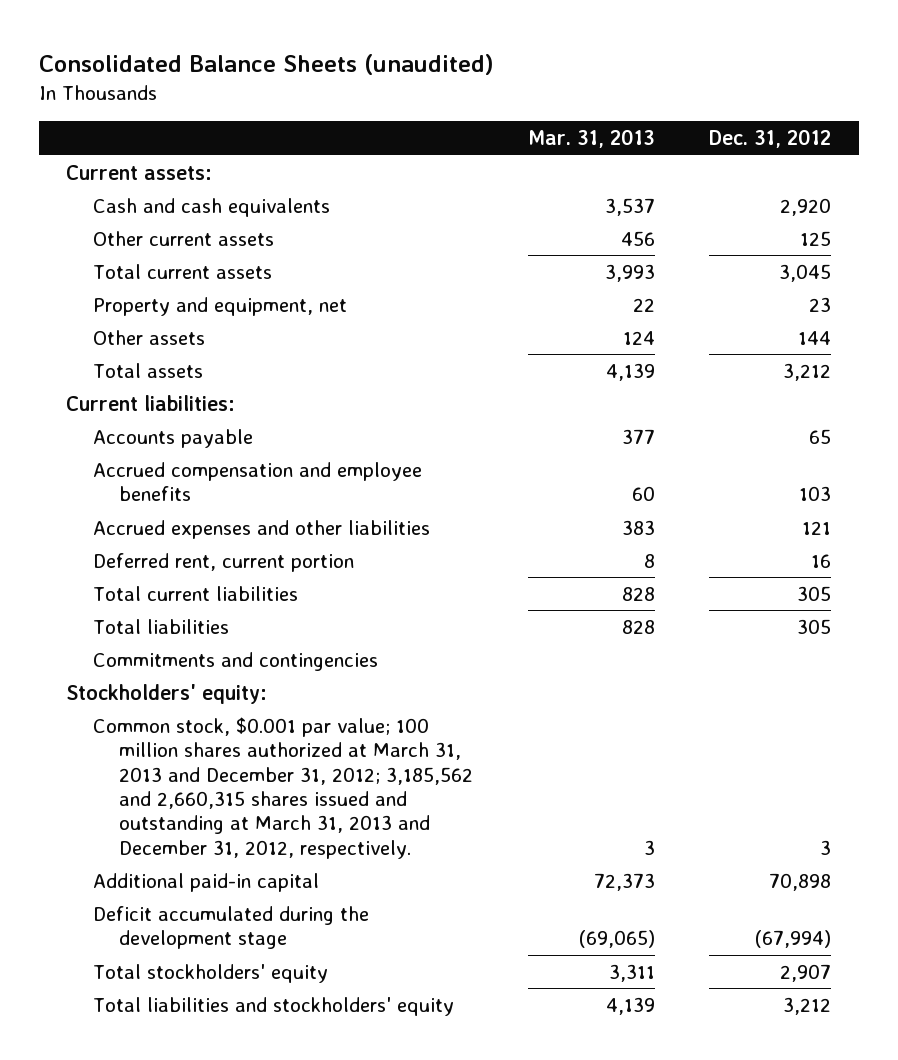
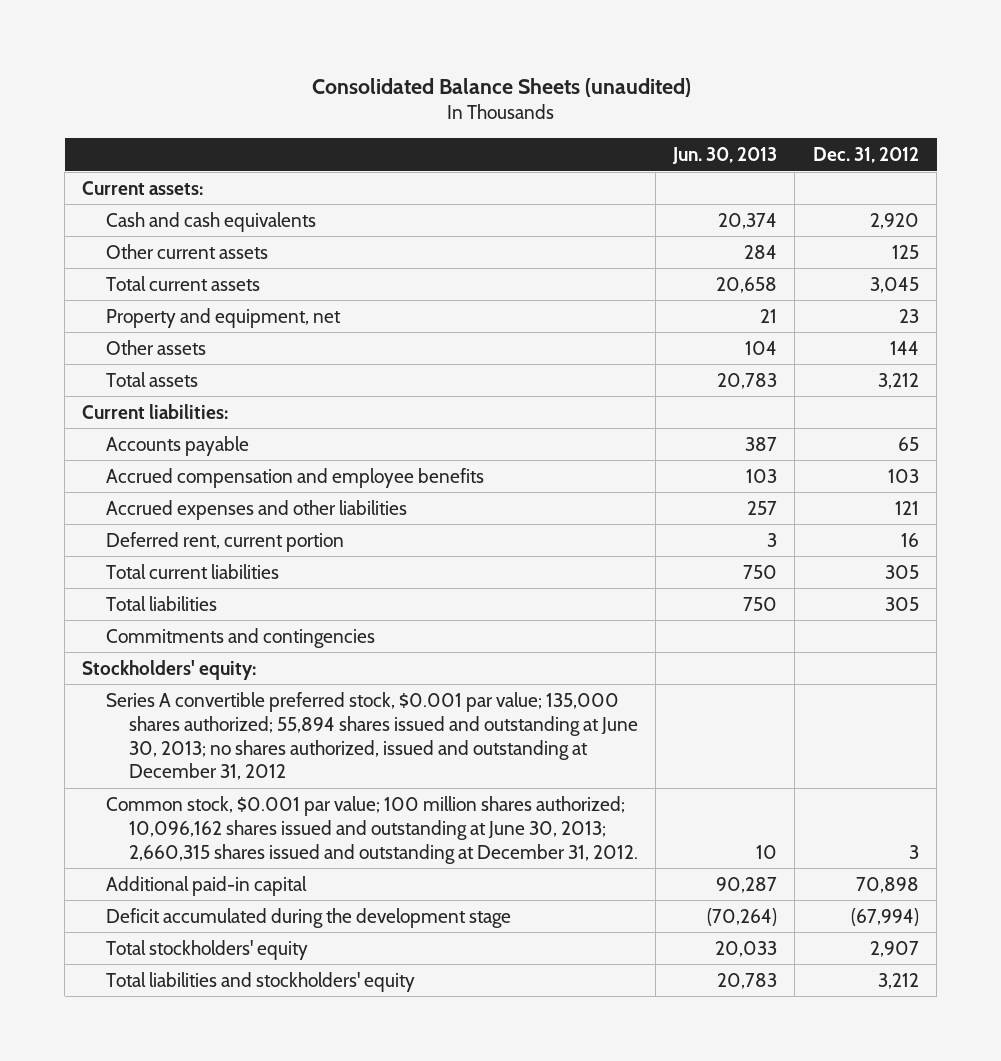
- | Mar. 31, 2013 | Dec. 31, 2012
+ | Jun. 30, 2013 | Dec. 31, 2012
- Common stock, $0.001 par value; 100 million shares authorized at March 31, 2013 and December 31, 2012; 3,185,562 and 2,660,315 shares issued and outstanding at March 31, 2013 and December 31, 2012, respectively. | 3 | 3
+ Series A convertible preferred stock, $0.001 par value; 135,000 shares authorized; 55,894 shares issued and outstanding at June 30, 2013; no shares authorized, issued and outstanding at December 31, 2012
+ Common stock, $0.001 par value; 100 million shares authorized; 10,096,162 shares issued and outstanding at June 30, 2013; 2,660,315 shares issued and outstanding at December 31, 2012. | 10 | 3

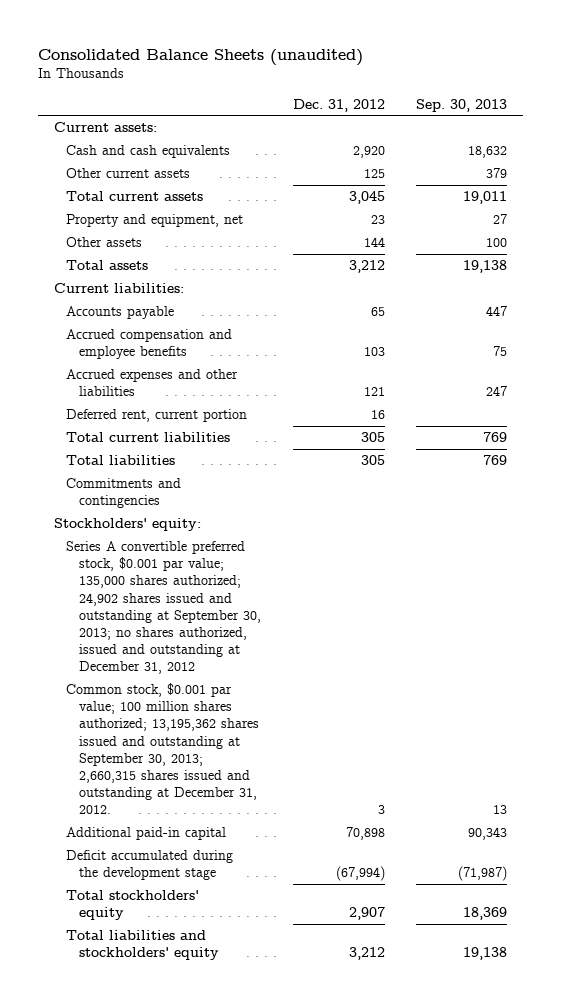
- | Jun. 30, 2013 | Dec. 31, 2012
+ | Dec. 31, 2012 | Sep. 30, 2013
- Series A convertible preferred stock, $0.001 par value; 135,000 shares authorized; 55,894 shares issued and outstanding at June 30, 2013; no shares authorized, issued and outstanding at December 31, 2012
- Common stock, $0.001 par value; 100 million shares authorized; 10,096,162 shares issued and outstanding at June 30, 2013; 2,660,315 shares issued and outstanding at December 31, 2012. | 10 | 3
+ Series A convertible preferred stock, $0.001 par value; 135,000 shares authorized; 24,902 shares issued and outstanding at September 30, 2013; no shares authorized, issued and outstanding at December 31, 2012
+ Common stock, $0.001 par value; 100 million shares authorized; 13,195,362 shares issued and outstanding at September 30, 2013; 2,660,315 shares issued and outstanding at December 31, 2012. | 3 | 13

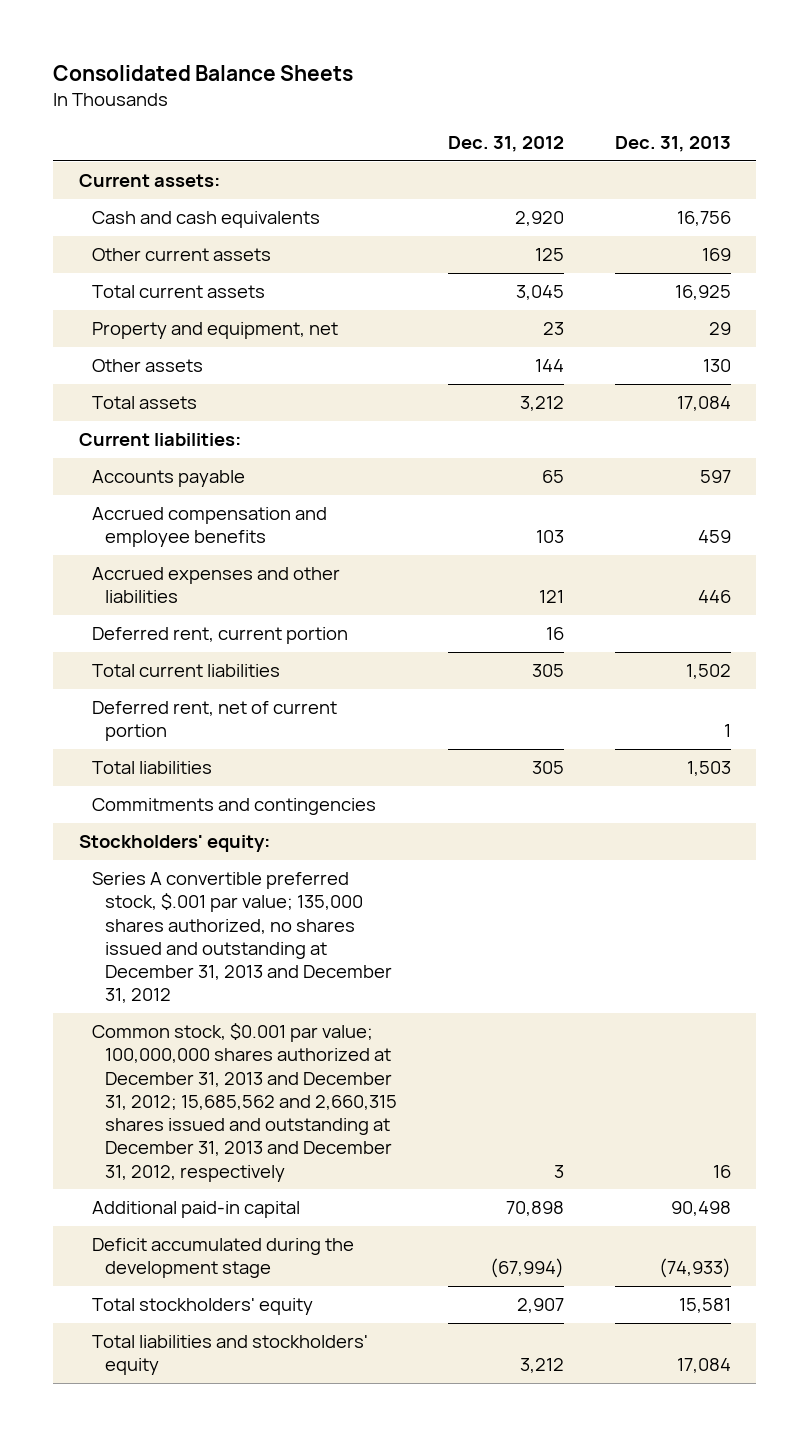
- Consolidated Balance Sheets (unaudited)
+ Consolidated Balance Sheets
- | Dec. 31, 2012 | Sep. 30, 2013
+ | Dec. 31, 2012 | Dec. 31, 2013
+ Deferred rent, net of current portion | | 1
- Series A convertible preferred stock, $0.001 par value; 135,000 shares authorized; 24,902 shares issued and outstanding at September 30, 2013; no shares authorized, issued and outstanding at December 31, 2012
- Common stock, $0.001 par value; 100 million shares authorized; 13,195,362 shares issued and outstanding at September 30, 2013; 2,660,315 shares issued and outstanding at December 31, 2012. | 3 | 13
+ Series A convertible preferred stock, $.001 par value; 135,000 shares authorized, no shares issued and outstanding at December 31, 2013 and December 31, 2012
+ Common stock, $0.001 par value; 100,000,000 shares authorized at December 31, 2013 and December 31, 2012; 15,685,562 and 2,660,315 shares issued and outstanding at December 31, 2013 and December 31, 2012, respectively | 3 | 16

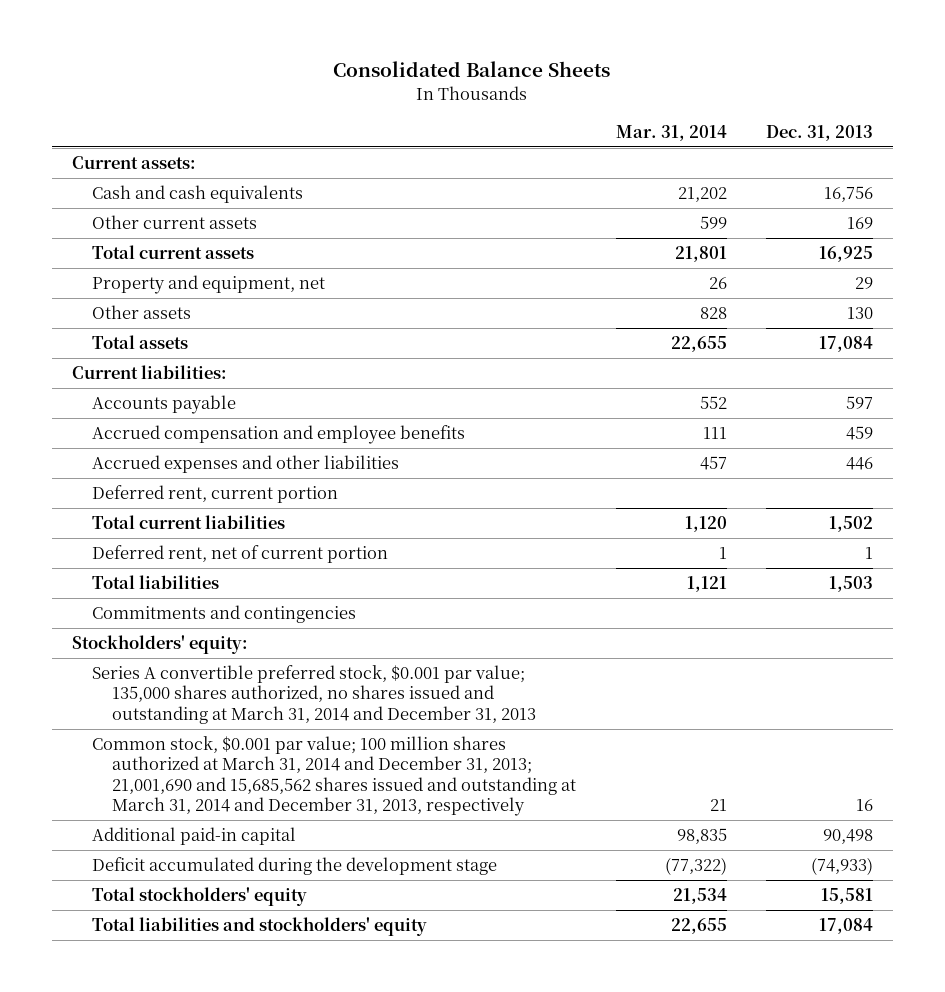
- | Dec. 31, 2012 | Dec. 31, 2013
+ | Mar. 31, 2014 | Dec. 31, 2013
- Series A convertible preferred stock, $.001 par value; 135,000 shares authorized, no shares issued and outstanding at December 31, 2013 and December 31, 2012
- Common stock, $0.001 par value; 100,000,000 shares authorized at December 31, 2013 and December 31, 2012; 15,685,562 and 2,660,315 shares issued and outstanding at December 31, 2013 and December 31, 2012, respectively | 3 | 16
+ Series A convertible preferred stock, $0.001 par value; 135,000 shares authorized, no shares issued and outstanding at March 31, 2014 and December 31, 2013
+ Common stock, $0.001 par value; 100 million shares authorized at March 31, 2014 and December 31, 2013; 21,001,690 and 15,685,562 shares issued and outstanding at March 31, 2014 and December 31, 2013, respectively | 21 | 16

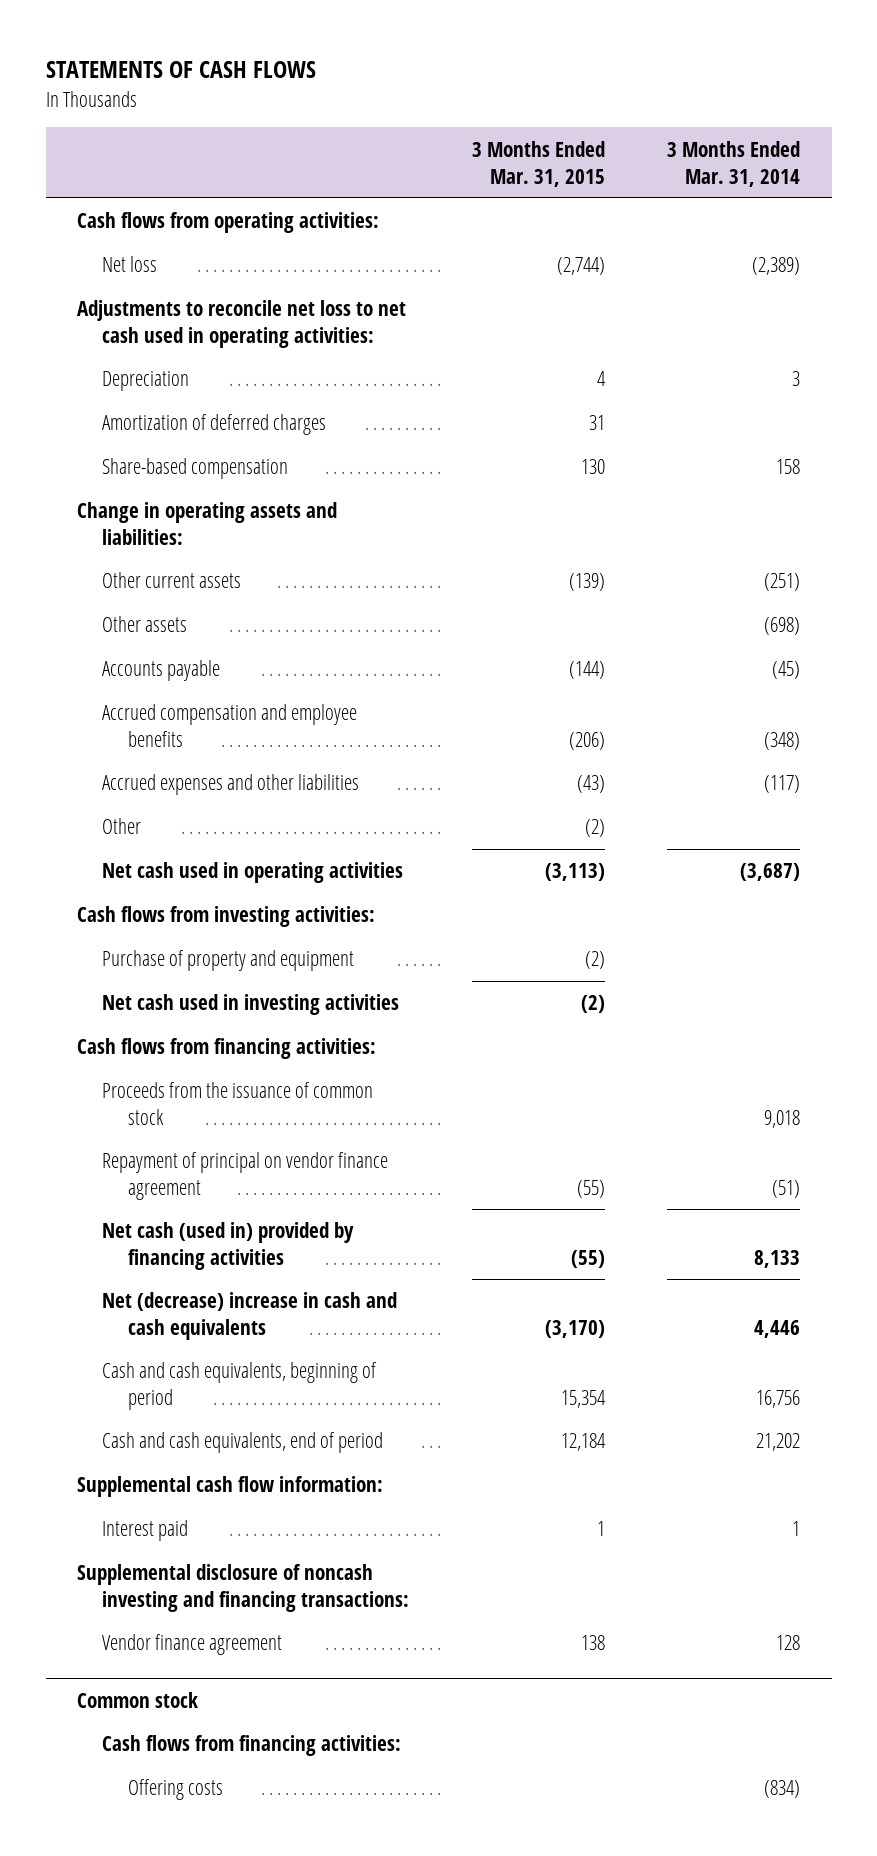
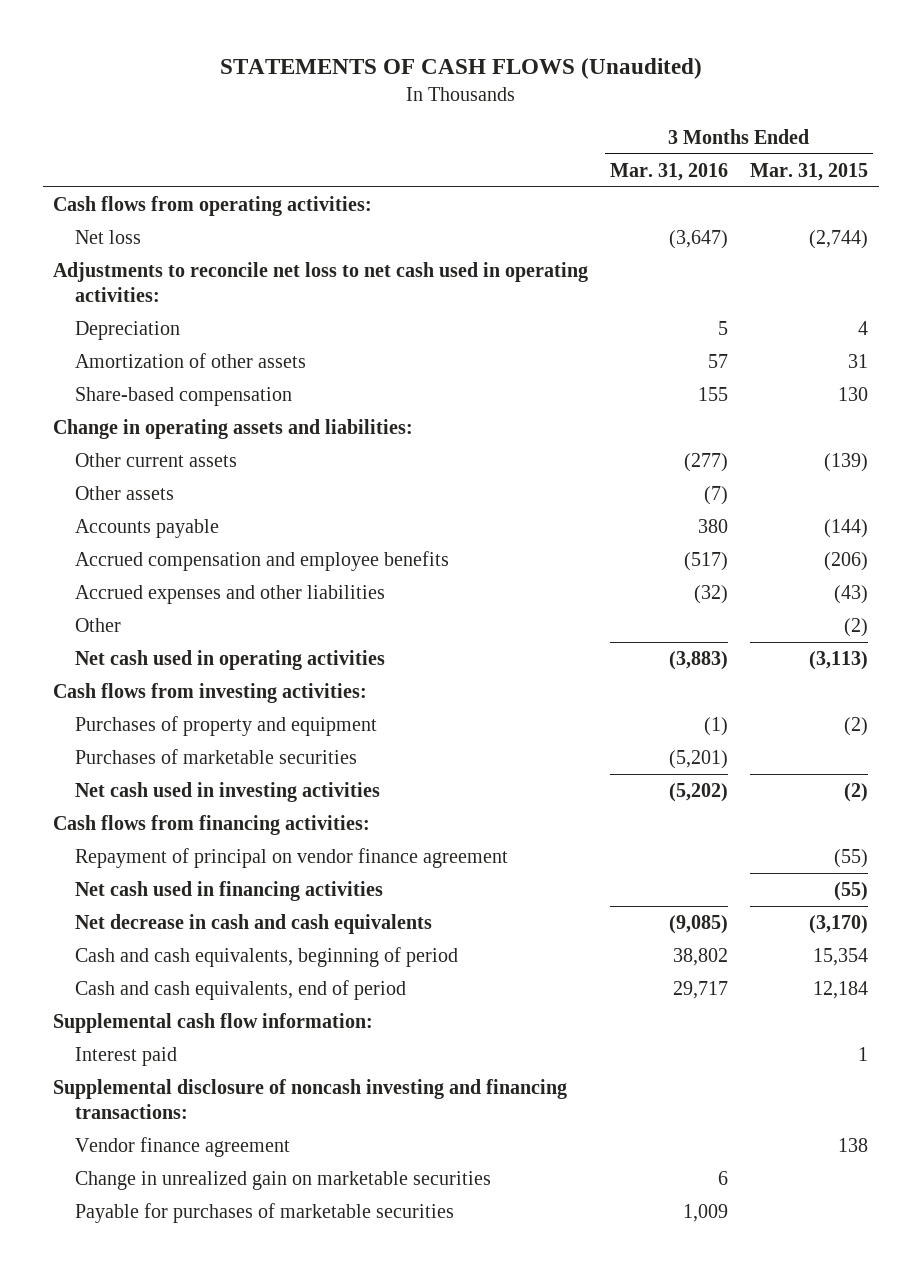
- STATEMENTS OF CASH FLOWS
+ STATEMENTS OF CASH FLOWS (Unaudited)
- | 3 Months Ended Mar. 31, 2015 | 3 Months Ended Mar. 31, 2014
+ | 3 Months Ended Mar. 31, 2016 | 3 Months Ended Mar. 31, 2015
- Amortization of deferred charges | 31 |
+ Amortization of other assets | 57 | 31
- Purchase of property and equipment | (2) |
+ Purchases of property and equipment | (1) | (2)
+ Purchases of marketable securities | (5,201) |
- Proceeds from the issuance of common stock | | 9,018
- Net cash (used in) provided by financing activities | (55) | 8,133
- Net (decrease) increase in cash and cash equivalents | (3,170) | 4,446
+ Net cash used in financing activities | | (55)
+ Net decrease in cash and cash equivalents | (9,085) | (3,170)
- Common stock
- Cash flows from financing activities:
- Offering costs | | (834)
+ Change in unrealized gain on marketable securities | 6 |
+ Payable for purchases of marketable securities | 1,009 |

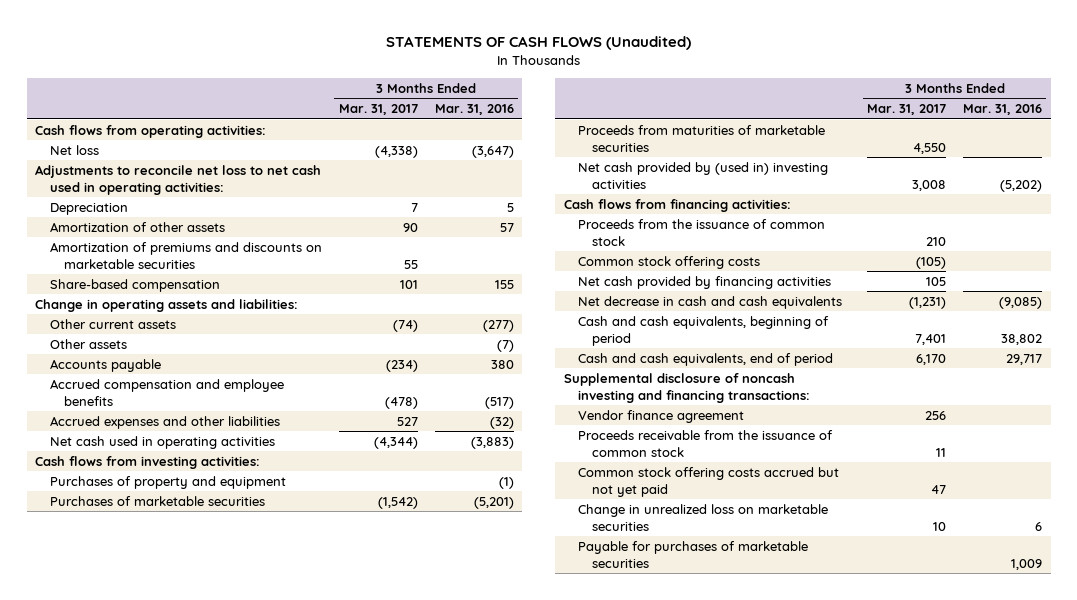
- | 3 Months Ended Mar. 31, 2016 | 3 Months Ended Mar. 31, 2015
+ | 3 Months Ended Mar. 31, 2017 | 3 Months Ended Mar. 31, 2016
+ Amortization of premiums and discounts on marketable securities | 55 |
- Other | | (2)
- Net cash used in investing activities | (5,202) | (2)
+ Proceeds from maturities of marketable securities | 4,550 |
+ Net cash provided by (used in) investing activities | 3,008 | (5,202)
- Repayment of principal on vendor finance agreement | | (55)
- Net cash used in financing activities | | (55)
+ Proceeds from the issuance of common stock | 210 |
+ Common stock offering costs | (105) |
+ Net cash provided by financing activities | 105 |
- Supplemental cash flow information:
- Interest paid | | 1
- Change in unrealized gain on marketable securities | 6 |
+ Proceeds receivable from the issuance of common stock | 11 |
+ Common stock offering costs accrued but not yet paid | 47 |
+ Change in unrealized loss on marketable securities | 10 | 6

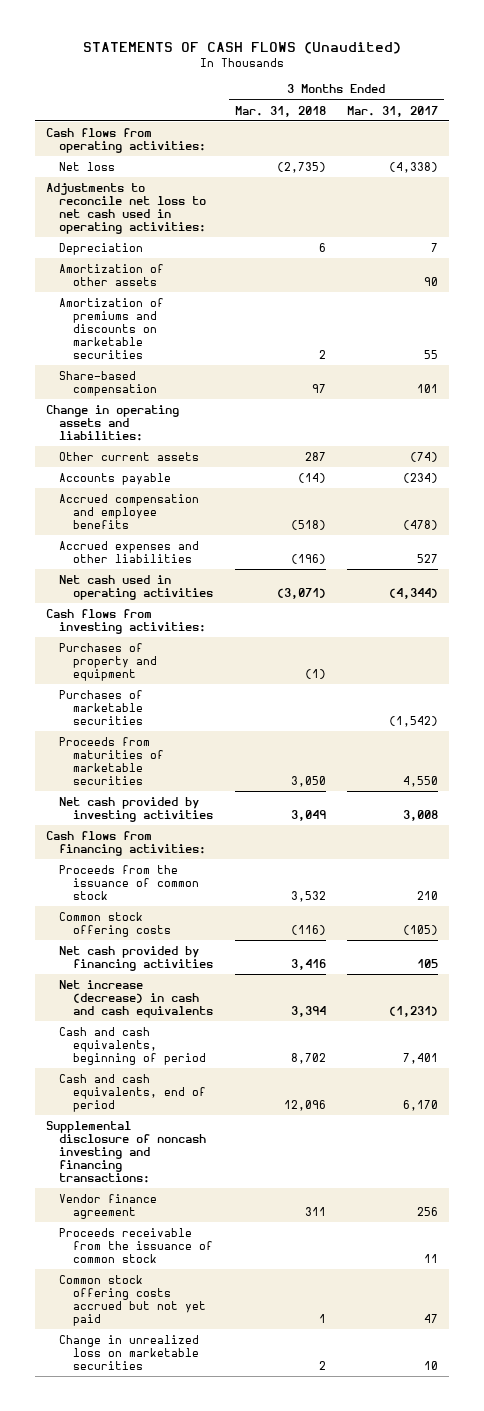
- | 3 Months Ended Mar. 31, 2017 | 3 Months Ended Mar. 31, 2016
+ | 3 Months Ended Mar. 31, 2018 | 3 Months Ended Mar. 31, 2017
- Other assets | | (7)
- Net cash provided by (used in) investing activities | 3,008 | (5,202)
+ Net cash provided by investing activities | 3,049 | 3,008
- Net decrease in cash and cash equivalents | (1,231) | (9,085)
+ Net increase (decrease) in cash and cash equivalents | 3,394 | (1,231)
- Payable for purchases of marketable securities | | 1,009

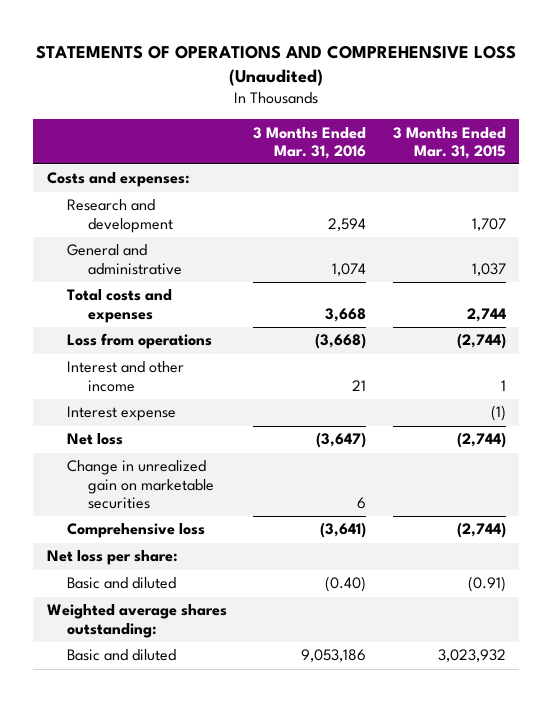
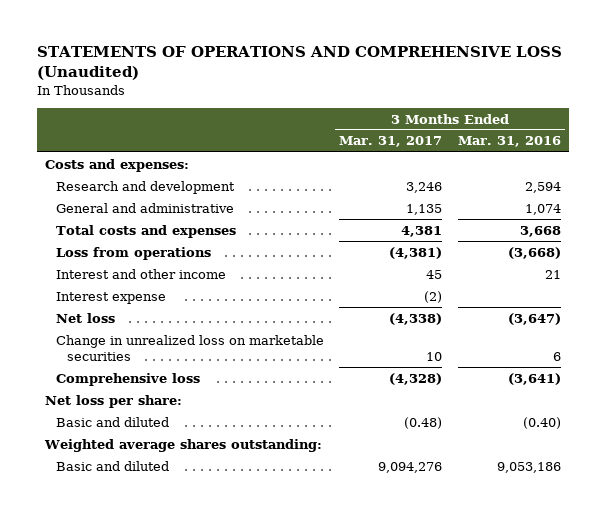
- | 3 Months Ended Mar. 31, 2016 | 3 Months Ended Mar. 31, 2015
+ | 3 Months Ended Mar. 31, 2017 | 3 Months Ended Mar. 31, 2016
- Change in unrealized gain on marketable securities | 6 |
+ Change in unrealized loss on marketable securities | 10 | 6

